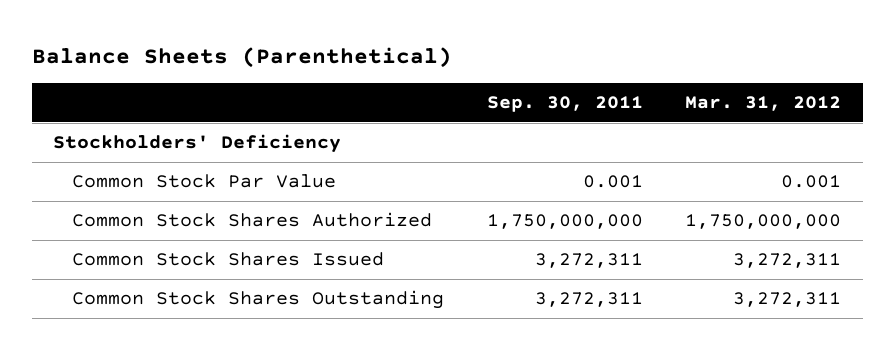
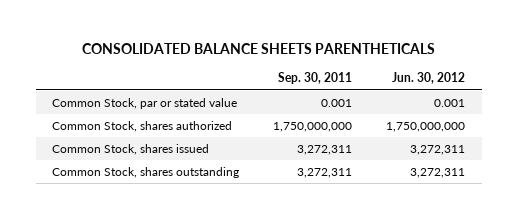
- Balance Sheets (Parenthetical)
+ CONSOLIDATED BALANCE SHEETS PARENTHETICALS
- | Sep. 30, 2011 | Mar. 31, 2012
+ | Sep. 30, 2011 | Jun. 30, 2012
- Stockholders' Deficiency
- Common Stock Par Value | 0.001 | 0.001
- Common Stock Shares Authorized | 1,750,000,000 | 1,750,000,000
- Common Stock Shares Issued | 3,272,311 | 3,272,311
- Common Stock Shares Outstanding | 3,272,311 | 3,272,311
+ Common Stock, par or stated value | 0.001 | 0.001
+ Common Stock, shares authorized | 1,750,000,000 | 1,750,000,000
+ Common Stock, shares issued | 3,272,311 | 3,272,311
+ Common Stock, shares outstanding | 3,272,311 | 3,272,311

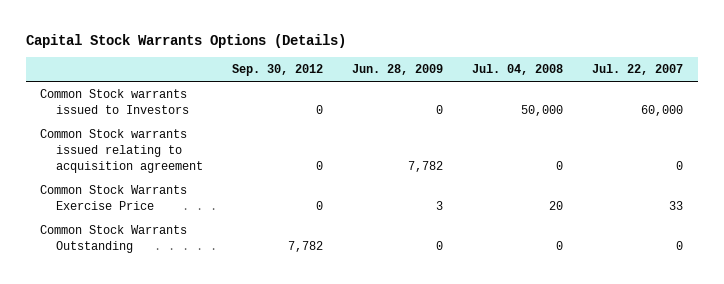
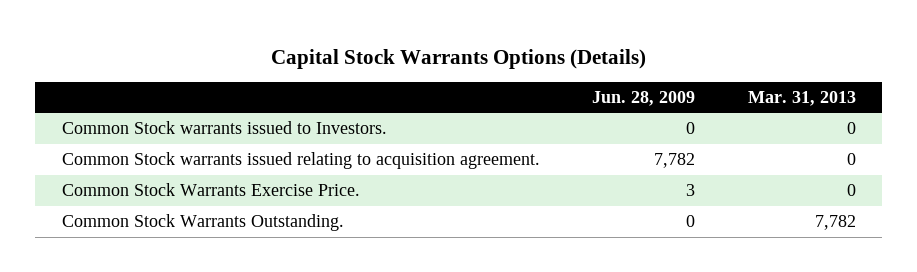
- | Sep. 30, 2012 | Jun. 28, 2009 | Jul. 04, 2008 | Jul. 22, 2007
+ | Jun. 28, 2009 | Mar. 31, 2013
- Common Stock warrants issued to Investors | 0 | 0 | 50,000 | 60,000
- Common Stock warrants issued relating to acquisition agreement | 0 | 7,782 | 0 | 0
- Common Stock Warrants Exercise Price | 0 | 3 | 20 | 33
- Common Stock Warrants Outstanding | 7,782 | 0 | 0 | 0
+ Common Stock warrants issued to Investors. | 0 | 0
+ Common Stock warrants issued relating to acquisition agreement. | 7,782 | 0
+ Common Stock Warrants Exercise Price. | 3 | 0
+ Common Stock Warrants Outstanding. | 0 | 7,782

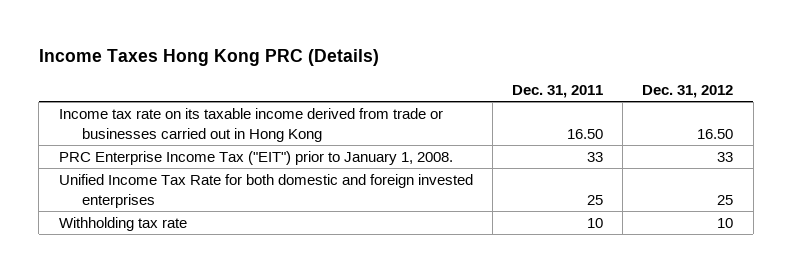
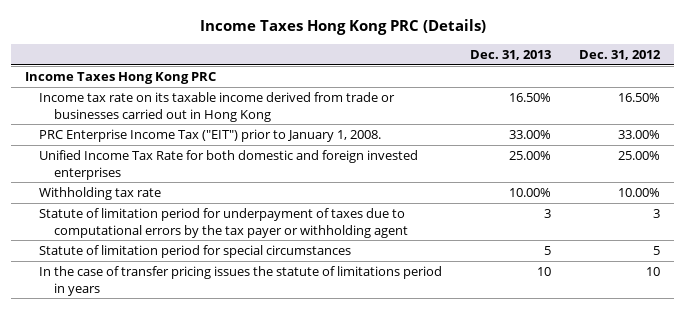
- | Dec. 31, 2011 | Dec. 31, 2012
+ | Dec. 31, 2013 | Dec. 31, 2012
- Income tax rate on its taxable income derived from trade or businesses carried out in Hong Kong | 16.50 | 16.50
- PRC Enterprise Income Tax ("EIT") prior to January 1, 2008. | 33 | 33
- Unified Income Tax Rate for both domestic and foreign invested enterprises | 25 | 25
- Withholding tax rate | 10 | 10
+ Income Taxes Hong Kong PRC
+ Income tax rate on its taxable income derived from trade or businesses carried out in Hong Kong | 16.50% | 16.50%
+ PRC Enterprise Income Tax ("EIT") prior to January 1, 2008. | 33.00% | 33.00%
+ Unified Income Tax Rate for both domestic and foreign invested enterprises | 25.00% | 25.00%
+ Withholding tax rate | 10.00% | 10.00%
+ Statute of limitation period for underpayment of taxes due to computational errors by the tax payer or withholding agent | 3 | 3
+ Statute of limitation period for special circumstances | 5 | 5
+ In the case of transfer pricing issues the statute of limitations period in years | 10 | 10

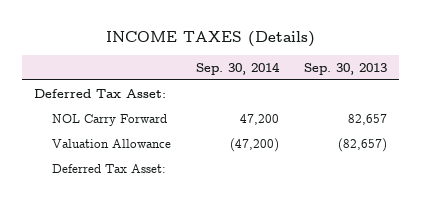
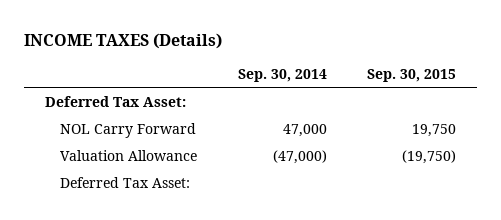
- | Sep. 30, 2014 | Sep. 30, 2013
+ | Sep. 30, 2014 | Sep. 30, 2015
- NOL Carry Forward | 47,200 | 82,657
- Valuation Allowance | (47,200) | (82,657)
+ NOL Carry Forward | 47,000 | 19,750
+ Valuation Allowance | (47,000) | (19,750)

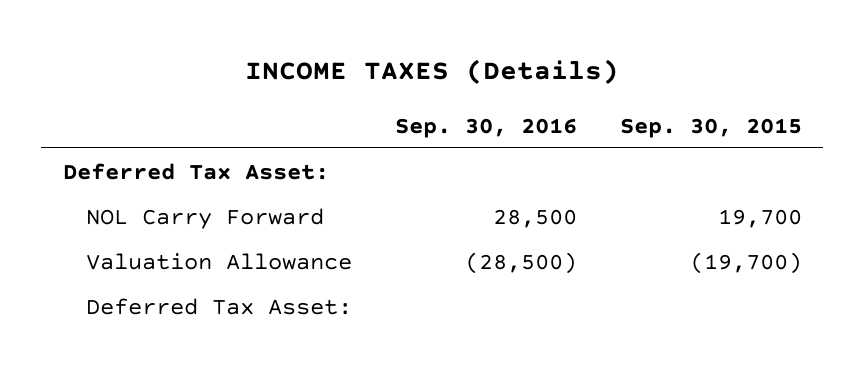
- | Sep. 30, 2014 | Sep. 30, 2015
+ | Sep. 30, 2016 | Sep. 30, 2015
- NOL Carry Forward | 47,000 | 19,750
- Valuation Allowance | (47,000) | (19,750)
+ NOL Carry Forward | 28,500 | 19,700
+ Valuation Allowance | (28,500) | (19,700)

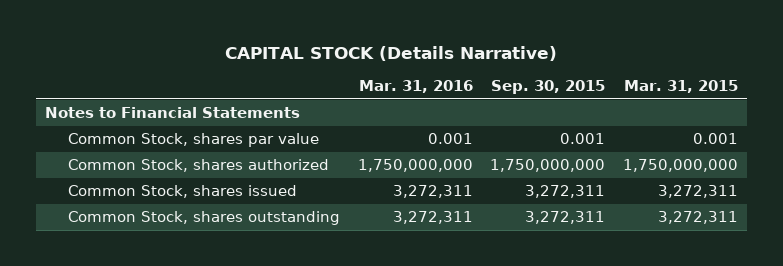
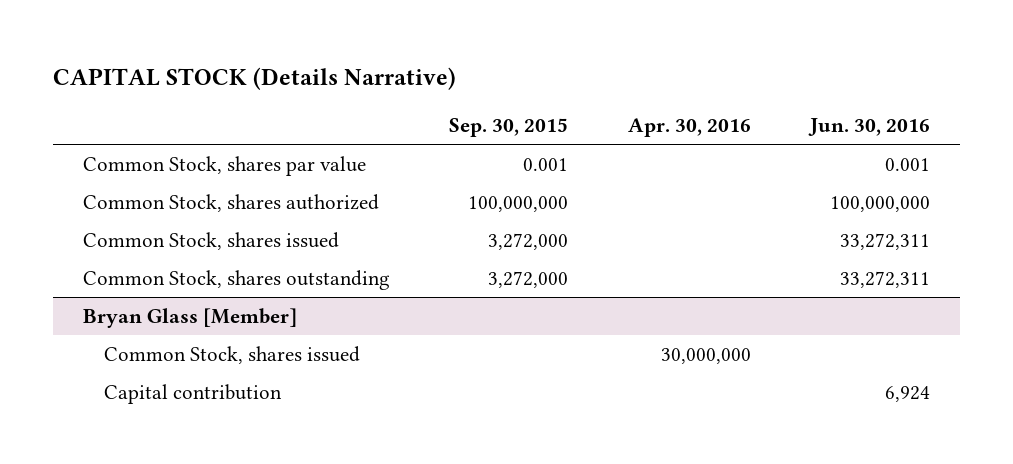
- | Mar. 31, 2016 | Sep. 30, 2015 | Mar. 31, 2015
+ | Sep. 30, 2015 | Apr. 30, 2016 | Jun. 30, 2016
- Notes to Financial Statements
- Common Stock, shares authorized | 1,750,000,000 | 1,750,000,000 | 1,750,000,000
- Common Stock, shares issued | 3,272,311 | 3,272,311 | 3,272,311
- Common Stock, shares outstanding | 3,272,311 | 3,272,311 | 3,272,311
+ Common Stock, shares authorized | 100,000,000 | | 100,000,000
+ Common Stock, shares issued | 3,272,000 | | 33,272,311
+ Common Stock, shares outstanding | 3,272,000 | | 33,272,311
+ Bryan Glass [Member]
+ Common Stock, shares issued | | 30,000,000 |
+ Capital contribution | | | 6,924

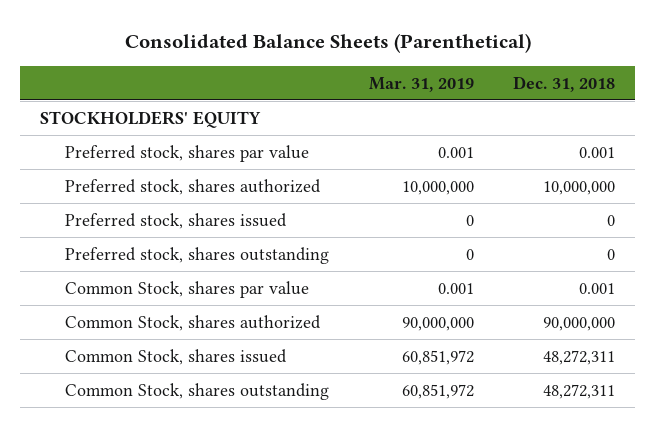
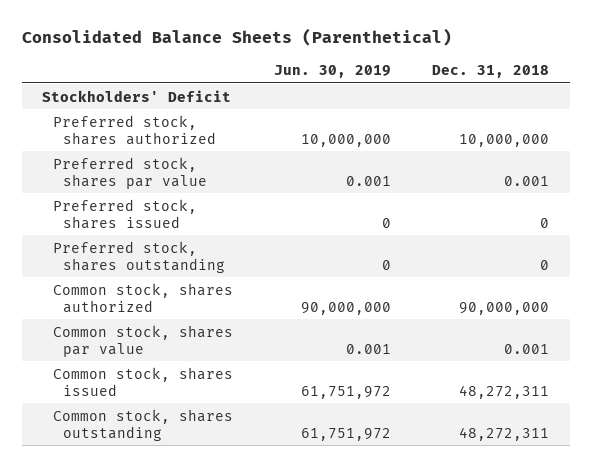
- | Mar. 31, 2019 | Dec. 31, 2018
+ | Jun. 30, 2019 | Dec. 31, 2018
- STOCKHOLDERS' EQUITY
+ Stockholders' Deficit
moved down: Preferred stock, shares par value | 0.001 | 0.001
- Common Stock, shares par value | 0.001 | 0.001
- Common Stock, shares authorized | 90,000,000 | 90,000,000
- Common Stock, shares issued | 60,851,972 | 48,272,311
- Common Stock, shares outstanding | 60,851,972 | 48,272,311
+ Common stock, shares authorized | 90,000,000 | 90,000,000
+ Common stock, shares par value | 0.001 | 0.001
+ Common stock, shares issued | 61,751,972 | 48,272,311
+ Common stock, shares outstanding | 61,751,972 | 48,272,311

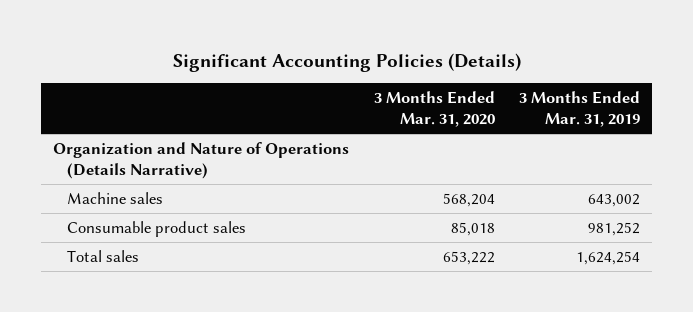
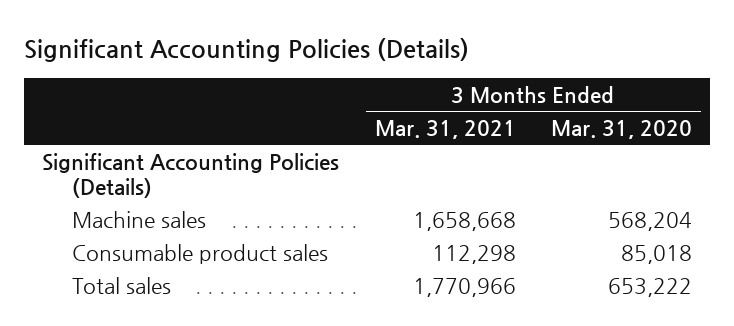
- | 3 Months Ended Mar. 31, 2020 | 3 Months Ended Mar. 31, 2019
+ | 3 Months Ended Mar. 31, 2021 | 3 Months Ended Mar. 31, 2020
- Organization and Nature of Operations (Details Narrative)
+ Significant Accounting Policies (Details)

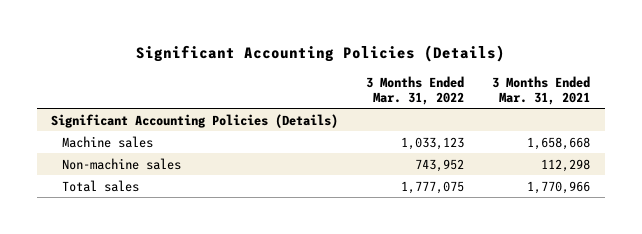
- | 3 Months Ended Mar. 31, 2021 | 3 Months Ended Mar. 31, 2020
+ | 3 Months Ended Mar. 31, 2022 | 3 Months Ended Mar. 31, 2021
- Consumable product sales | 112,298 | 85,018
+ Non-machine sales | 743,952 | 112,298

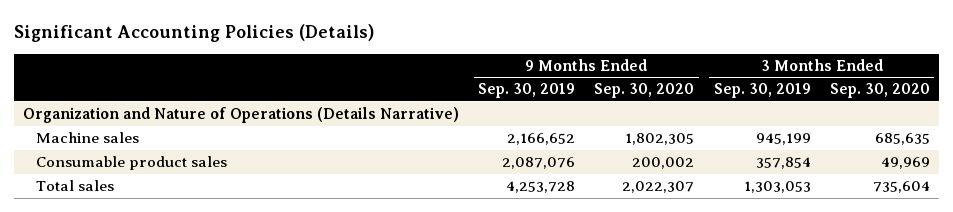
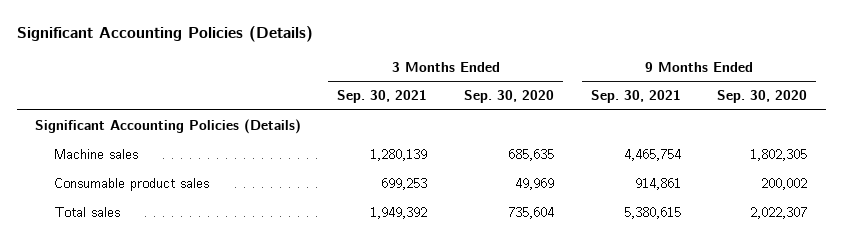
- | 9 Months Ended Sep. 30, 2019 | 9 Months Ended Sep. 30, 2020 | 3 Months Ended Sep. 30, 2019 | 3 Months Ended Sep. 30, 2020
+ | 3 Months Ended Sep. 30, 2021 | 3 Months Ended Sep. 30, 2020 | 9 Months Ended Sep. 30, 2021 | 9 Months Ended Sep. 30, 2020
- Organization and Nature of Operations (Details Narrative)
+ Significant Accounting Policies (Details)

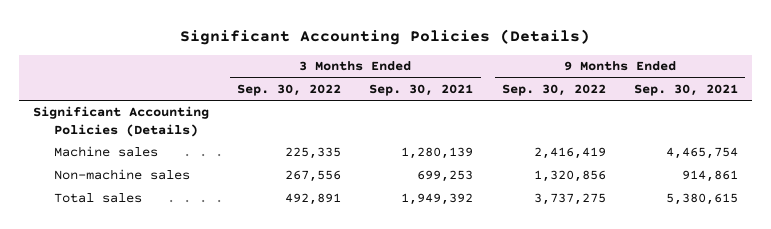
- | 3 Months Ended Sep. 30, 2021 | 3 Months Ended Sep. 30, 2020 | 9 Months Ended Sep. 30, 2021 | 9 Months Ended Sep. 30, 2020
+ | 3 Months Ended Sep. 30, 2022 | 3 Months Ended Sep. 30, 2021 | 9 Months Ended Sep. 30, 2022 | 9 Months Ended Sep. 30, 2021
- Consumable product sales | 699,253 | 49,969 | 914,861 | 200,002
+ Non-machine sales | 267,556 | 699,253 | 1,320,856 | 914,861

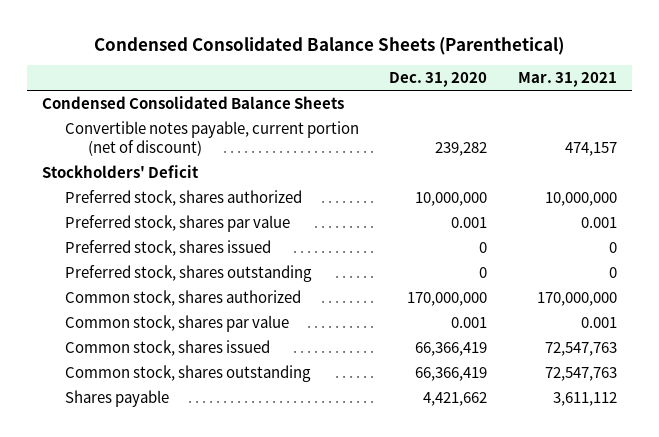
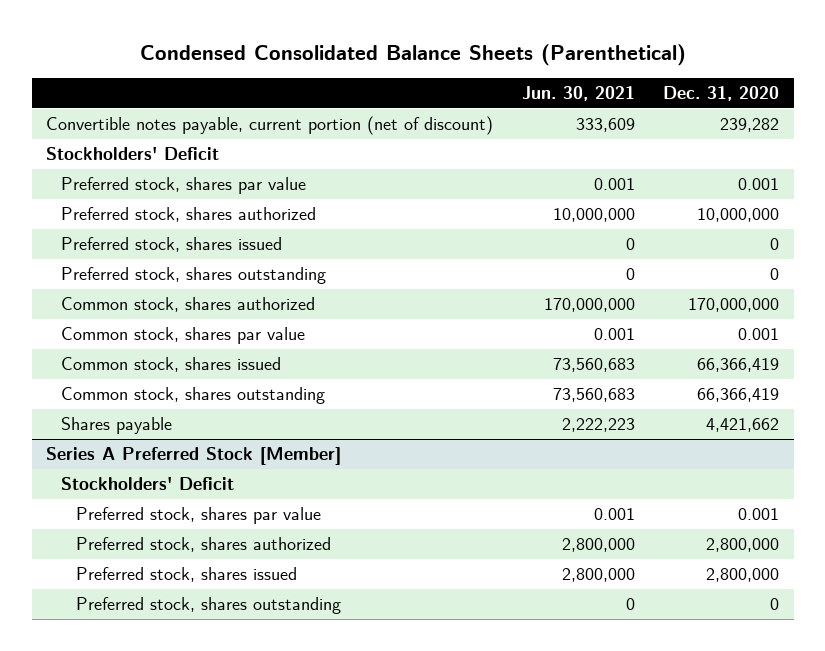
- | Dec. 31, 2020 | Mar. 31, 2021
+ | Jun. 30, 2021 | Dec. 31, 2020
- Condensed Consolidated Balance Sheets
moved down: Preferred stock, shares authorized | 10,000,000 | 10,000,000
+ Series A Preferred Stock [Member]
+ Stockholders' Deficit
+ Preferred stock, shares par value | 0.001 | 0.001
+ Preferred stock, shares authorized | 2,800,000 | 2,800,000
+ Preferred stock, shares issued | 2,800,000 | 2,800,000
+ Preferred stock, shares outstanding | 0 | 0

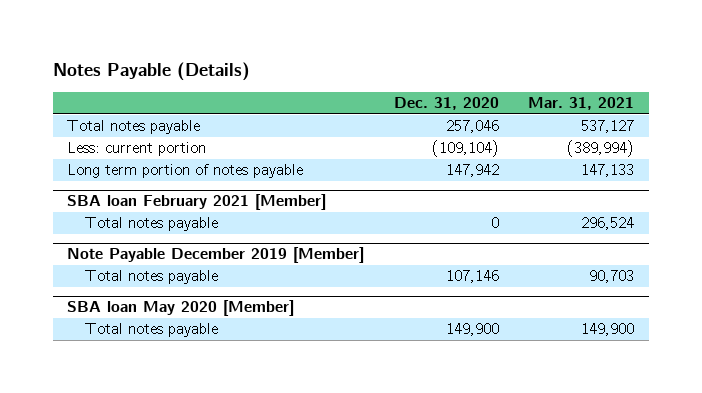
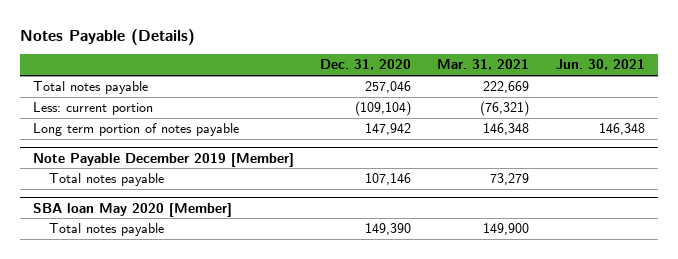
- | Dec. 31, 2020 | Mar. 31, 2021
+ | Dec. 31, 2020 | Mar. 31, 2021 | Jun. 30, 2021
- Total notes payable | 257,046 | 537,127
- Less: current portion | (109,104) | (389,994)
- Long term portion of notes payable | 147,942 | 147,133
- SBA loan February 2021 [Member]
- Total notes payable | 0 | 296,524
+ Total notes payable | 257,046 | 222,669 |
+ Less: current portion | (109,104) | (76,321) |
+ Long term portion of notes payable | 147,942 | 146,348 | 146,348
@ Note Payable December 2019 [Member]
- Total notes payable | 107,146 | 90,703
+ Total notes payable | 107,146 | 73,279 |
@ SBA loan May 2020 [Member]
- Total notes payable | 149,900 | 149,900
+ Total notes payable | 149,390 | 149,900 |

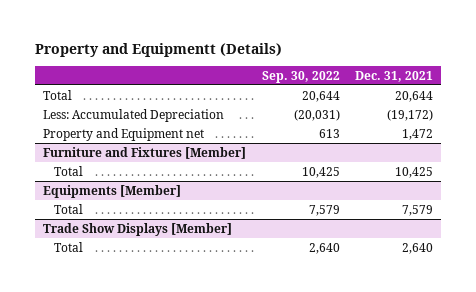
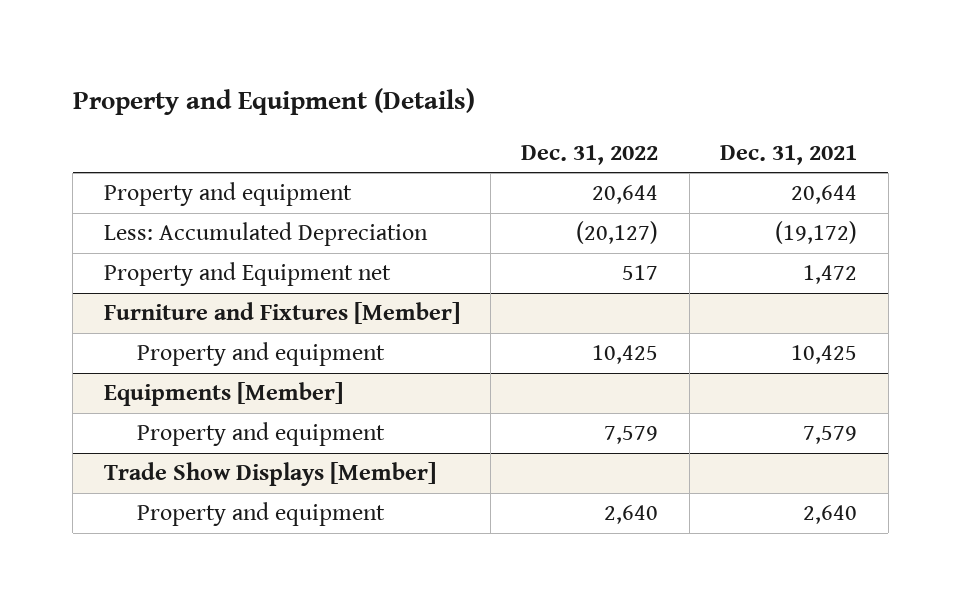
- Property and Equipmentt (Details)
+ Property and Equipment (Details)
- | Sep. 30, 2022 | Dec. 31, 2021
+ | Dec. 31, 2022 | Dec. 31, 2021
- Total | 20,644 | 20,644
+ Property and equipment | 20,644 | 20,644
@ Furniture and Fixtures [Member]
- Total | 10,425 | 10,425
+ Property and equipment | 10,425 | 10,425
@ Equipments [Member]
- Total | 7,579 | 7,579
+ Property and equipment | 7,579 | 7,579
@ Trade Show Displays [Member]
- Total | 2,640 | 2,640
+ Property and equipment | 2,640 | 2,640

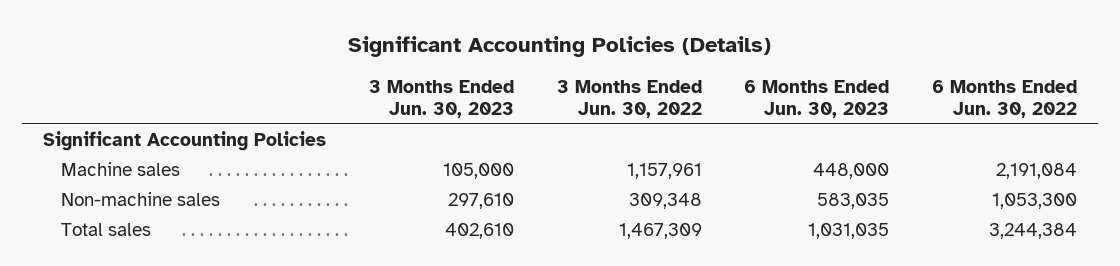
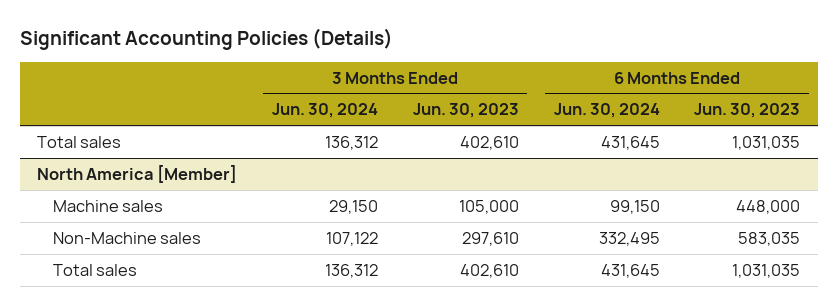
- | 3 Months Ended Jun. 30, 2023 | 3 Months Ended Jun. 30, 2022 | 6 Months Ended Jun. 30, 2023 | 6 Months Ended Jun. 30, 2022
+ | 3 Months Ended Jun. 30, 2024 | 3 Months Ended Jun. 30, 2023 | 6 Months Ended Jun. 30, 2024 | 6 Months Ended Jun. 30, 2023
- Significant Accounting Policies
+ Total sales | 136,312 | 402,610 | 431,645 | 1,031,035
+ North America [Member]
- Non-machine sales | 297,610 | 309,348 | 583,035 | 1,053,300
+ Non-Machine sales | 107,122 | 297,610 | 332,495 | 583,035

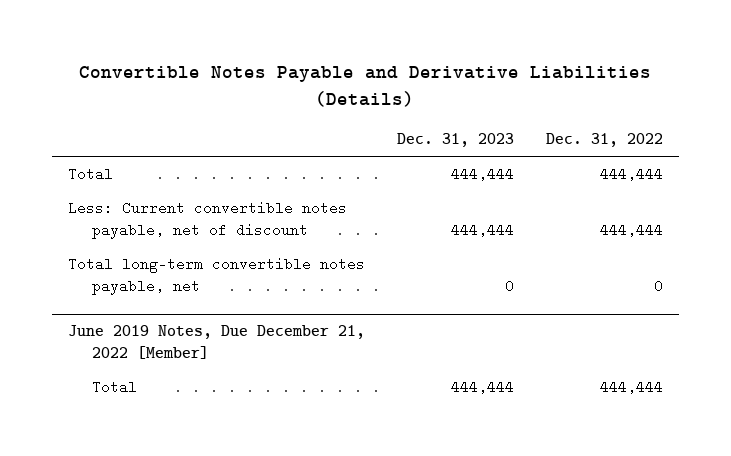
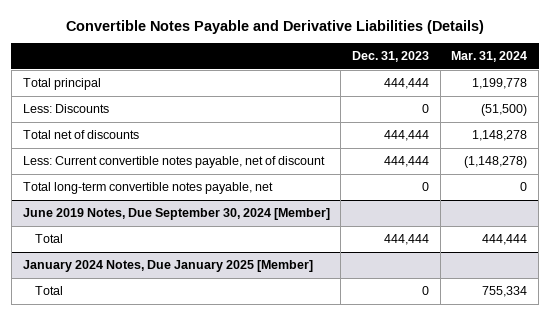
- | Dec. 31, 2023 | Dec. 31, 2022
+ | Dec. 31, 2023 | Mar. 31, 2024
- Total | 444,444 | 444,444
+ Total principal | 444,444 | 1,199,778
+ Less: Discounts | 0 | (51,500)
+ Total net of discounts | 444,444 | 1,148,278
- June 2019 Notes, Due December 21, 2022 [Member]
+ June 2019 Notes, Due September 30, 2024 [Member]
+ January 2024 Notes, Due January 2025 [Member]
+ Total | 0 | 755,334

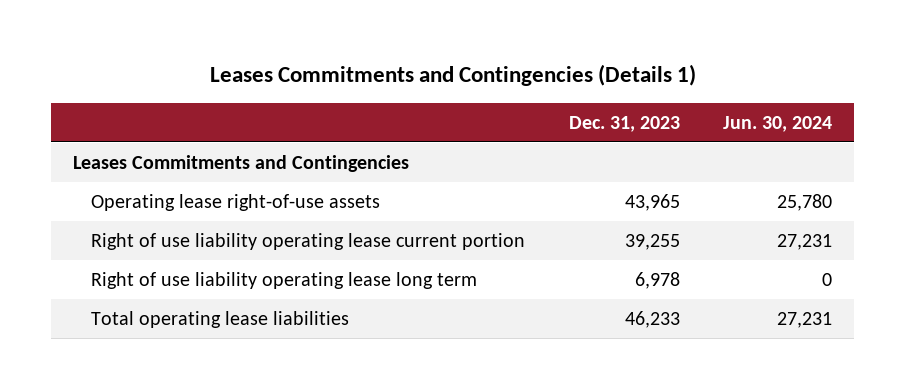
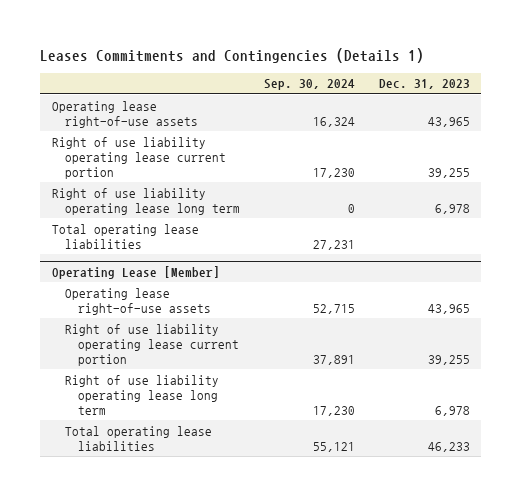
- | Dec. 31, 2023 | Jun. 30, 2024
+ | Sep. 30, 2024 | Dec. 31, 2023
- Leases Commitments and Contingencies
+ Total operating lease liabilities | 27,231 |
+ Operating Lease [Member]
+ Operating lease right-of-use assets | 52,715 | 43,965
+ Right of use liability operating lease current portion | 37,891 | 39,255
+ Right of use liability operating lease long term | 17,230 | 6,978

